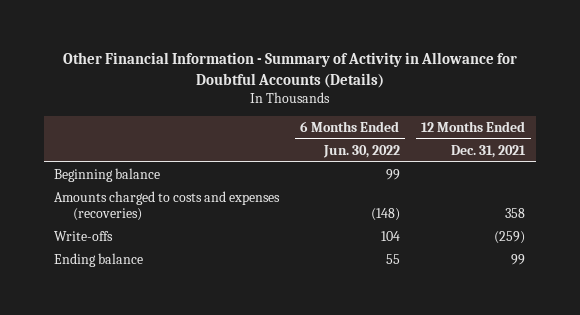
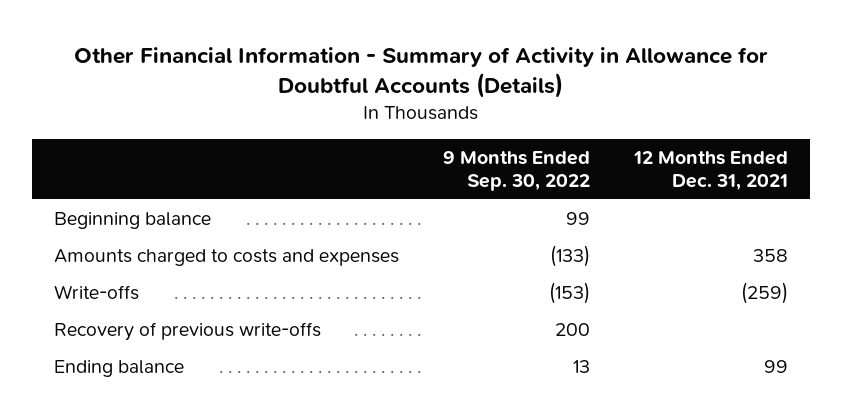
- | 6 Months Ended Jun. 30, 2022 | 12 Months Ended Dec. 31, 2021
+ | 9 Months Ended Sep. 30, 2022 | 12 Months Ended Dec. 31, 2021
- Amounts charged to costs and expenses (recoveries) | (148) | 358
+ Amounts charged to costs and expenses | (133) | 358
+ Recovery of previous write-offs | 200 |

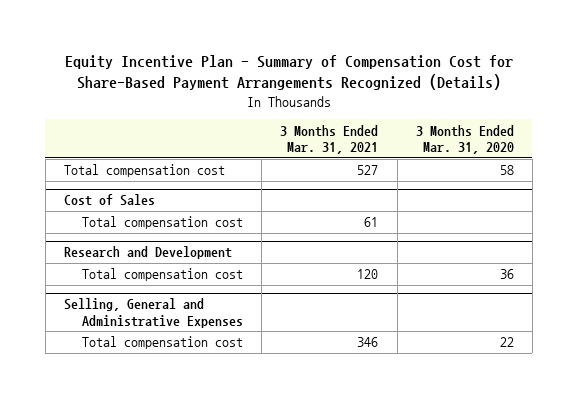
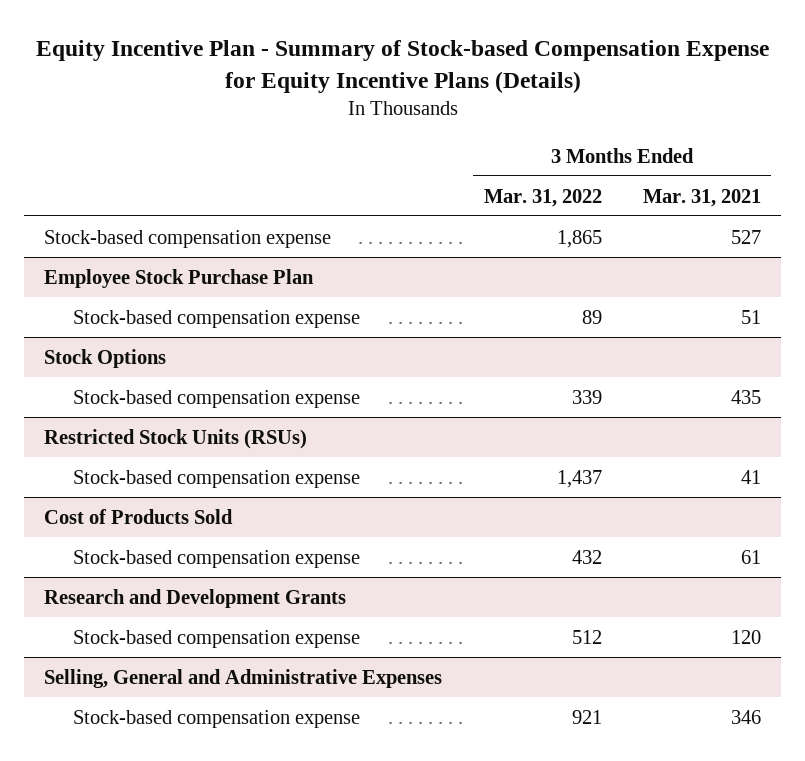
- Equity Incentive Plan - Summary of Compensation Cost for Share-Based Payment Arrangements Recognized (Details)
+ Equity Incentive Plan - Summary of Stock-based Compensation Expense for Equity Incentive Plans (Details)
- | 3 Months Ended Mar. 31, 2021 | 3 Months Ended Mar. 31, 2020
+ | 3 Months Ended Mar. 31, 2022 | 3 Months Ended Mar. 31, 2021
- Total compensation cost | 527 | 58
- Cost of Sales
- Total compensation cost | 61 |
- Research and Development
- Total compensation cost | 120 | 36
+ Stock-based compensation expense | 1,865 | 527
+ Employee Stock Purchase Plan
+ Stock-based compensation expense | 89 | 51
+ Stock Options
+ Stock-based compensation expense | 339 | 435
+ Restricted Stock Units (RSUs)
+ Stock-based compensation expense | 1,437 | 41
+ Cost of Products Sold
+ Stock-based compensation expense | 432 | 61
+ Research and Development Grants
+ Stock-based compensation expense | 512 | 120
@ Selling, General and Administrative Expenses
- Total compensation cost | 346 | 22
+ Stock-based compensation expense | 921 | 346

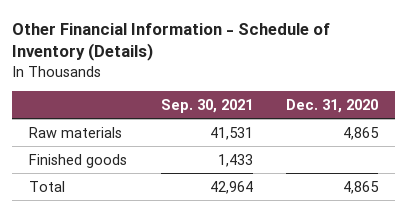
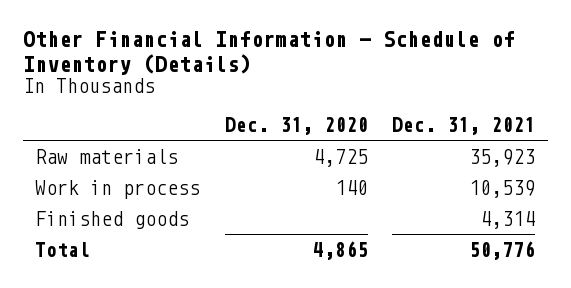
- | Sep. 30, 2021 | Dec. 31, 2020
+ | Dec. 31, 2020 | Dec. 31, 2021
- Raw materials | 41,531 | 4,865
+ Raw materials | 4,725 | 35,923
+ Work in process | 140 | 10,539

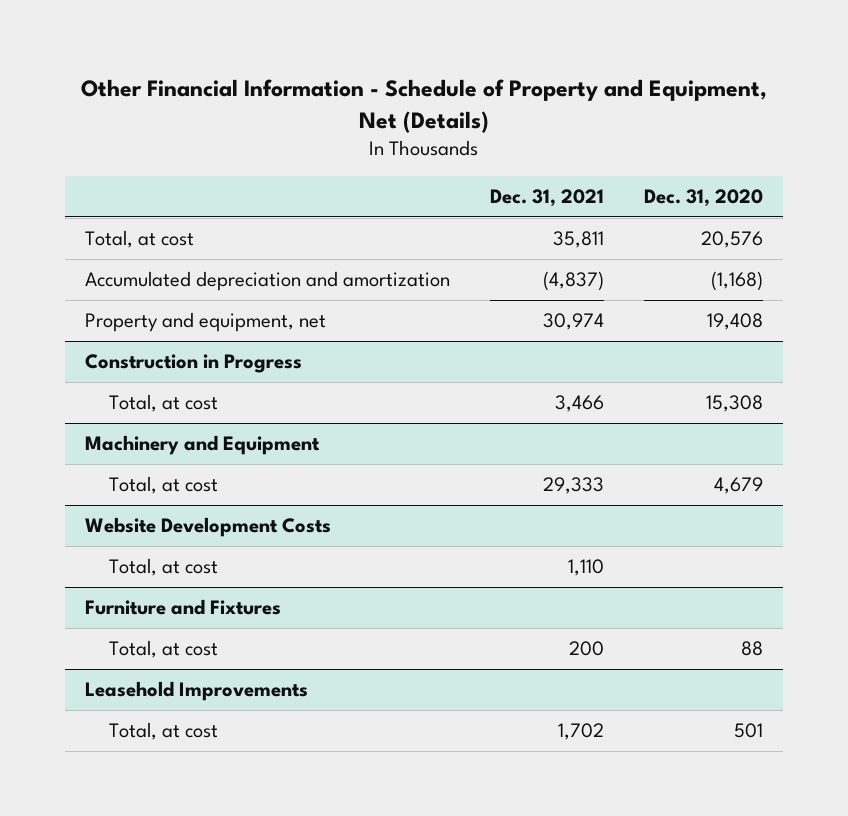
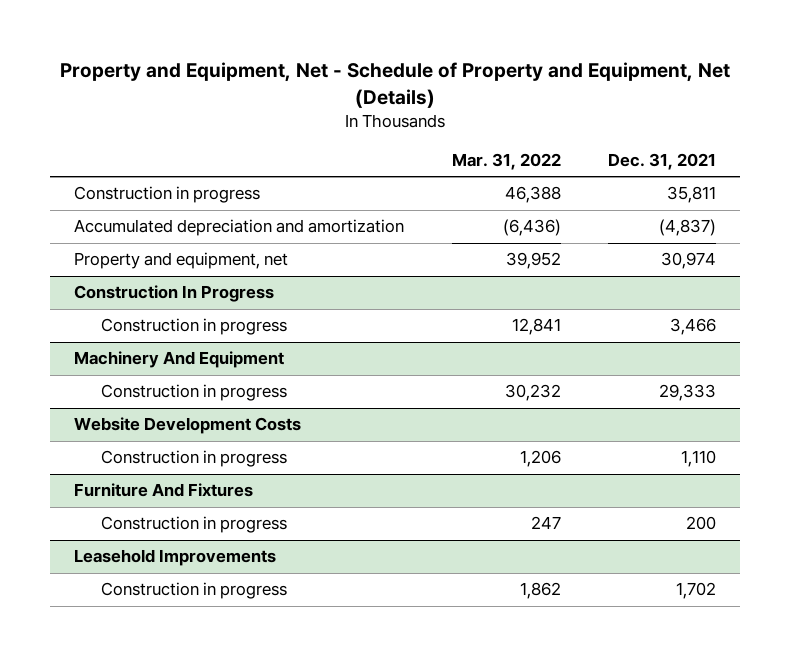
- Other Financial Information - Schedule of Property and Equipment, Net (Details)
+ Property and Equipment, Net - Schedule of Property and Equipment, Net (Details)
- | Dec. 31, 2021 | Dec. 31, 2020
+ | Mar. 31, 2022 | Dec. 31, 2021
- Total, at cost | 35,811 | 20,576
+ Construction in progress | 46,388 | 35,811
- Construction in Progress
- Total, at cost | 3,466 | 15,308
- Machinery and Equipment
- Total, at cost | 29,333 | 4,679
+ Construction In Progress
+ Construction in progress | 12,841 | 3,466
+ Machinery And Equipment
+ Construction in progress | 30,232 | 29,333
@ Website Development Costs
- Total, at cost | 1,110 |
- Furniture and Fixtures
- Total, at cost | 200 | 88
@ Website Development Costs
+ Construction in progress | 1,206 | 1,110
+ Furniture And Fixtures
+ Construction in progress | 247 | 200
@ Leasehold Improvements
- Total, at cost | 1,702 | 501
+ Construction in progress | 1,862 | 1,702

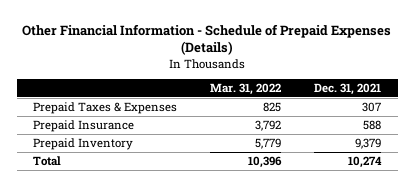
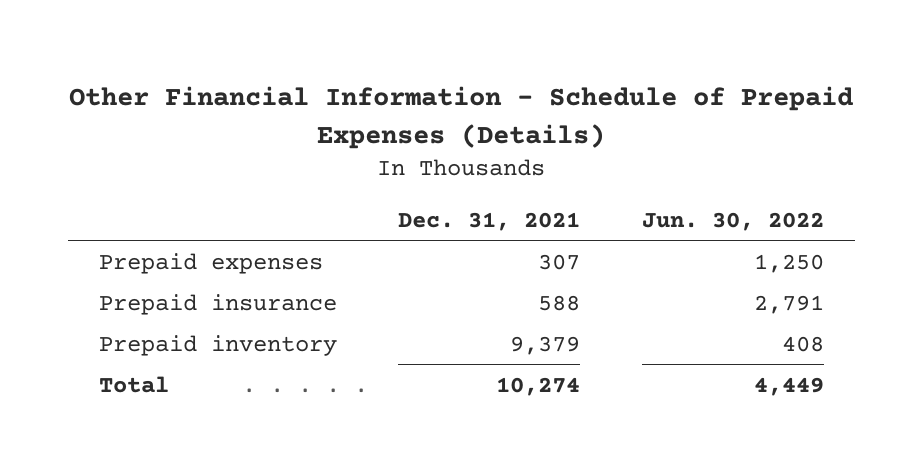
- | Mar. 31, 2022 | Dec. 31, 2021
+ | Dec. 31, 2021 | Jun. 30, 2022
- Prepaid Taxes & Expenses | 825 | 307
- Prepaid Insurance | 3,792 | 588
- Prepaid Inventory | 5,779 | 9,379
+ Prepaid expenses | 307 | 1,250
+ Prepaid insurance | 588 | 2,791
+ Prepaid inventory | 9,379 | 408

